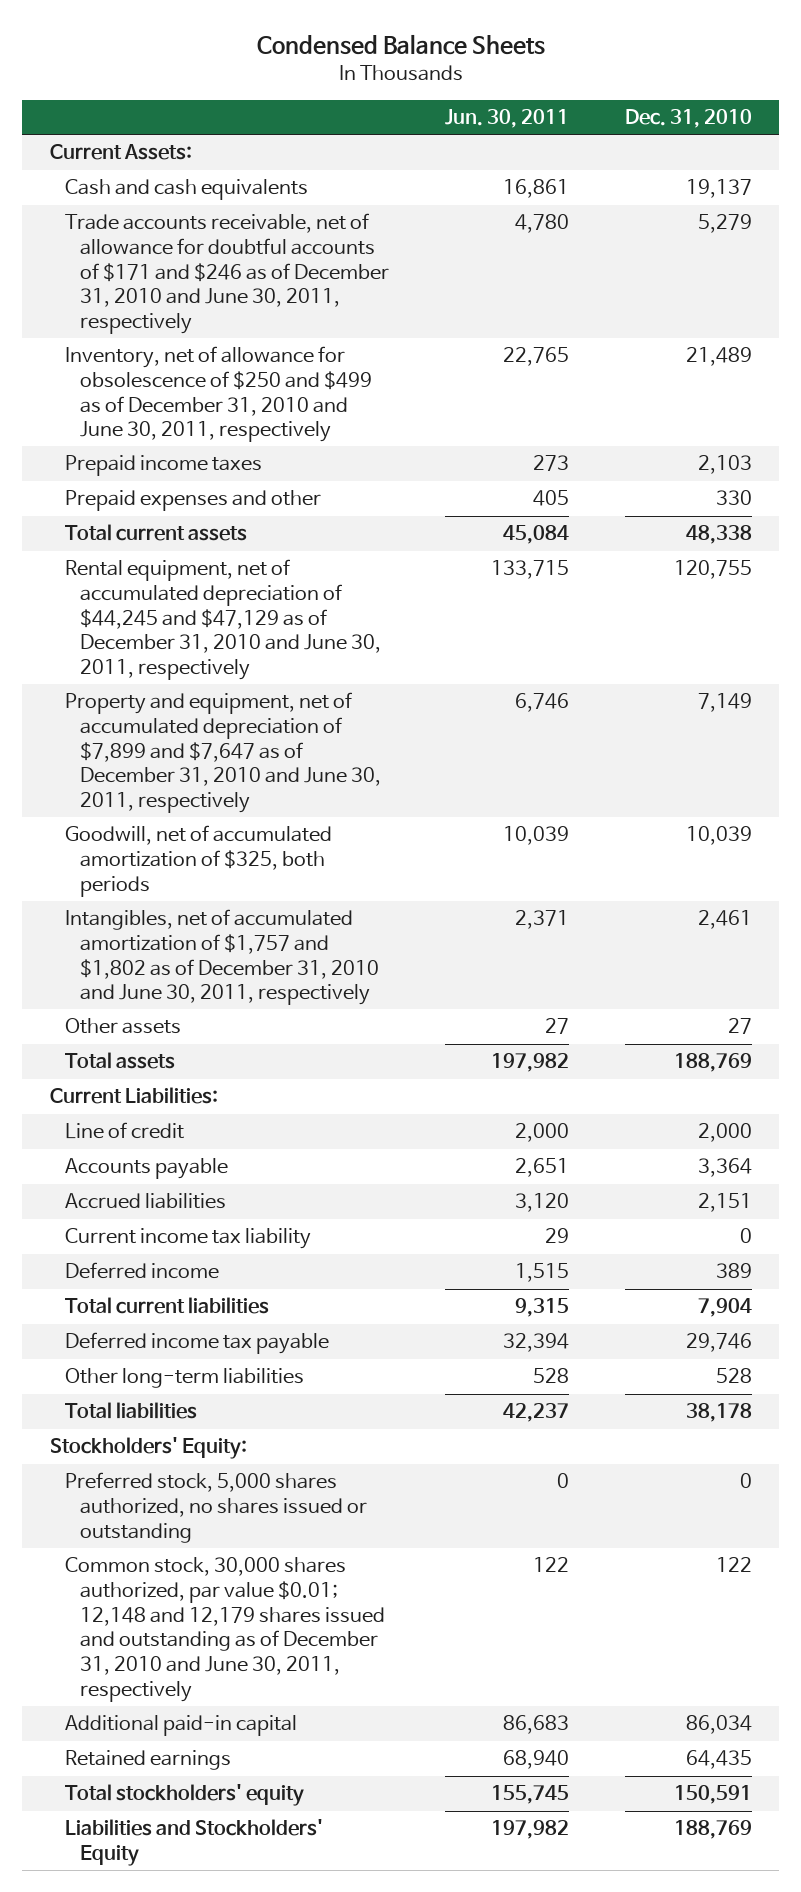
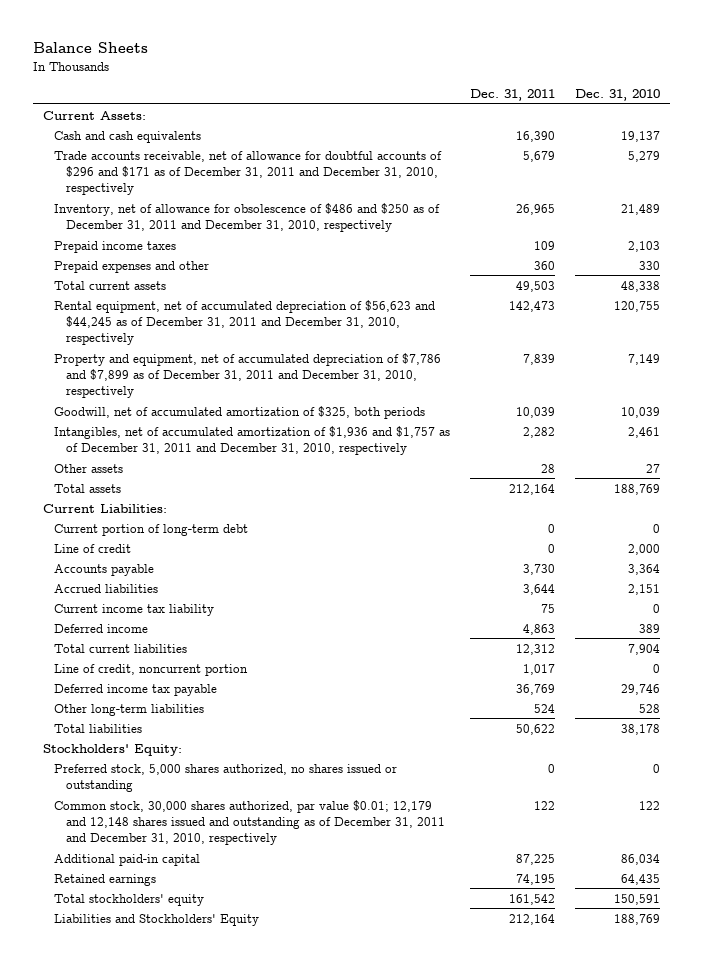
- Condensed Balance Sheets
+ Balance Sheets
- | Jun. 30, 2011 | Dec. 31, 2010
+ | Dec. 31, 2011 | Dec. 31, 2010
- Trade accounts receivable, net of allowance for doubtful accounts of $171 and $246 as of December 31, 2010 and June 30, 2011, respectively | 4,780 | 5,279
- Inventory, net of allowance for obsolescence of $250 and $499 as of December 31, 2010 and June 30, 2011, respectively | 22,765 | 21,489
+ Trade accounts receivable, net of allowance for doubtful accounts of $296 and $171 as of December 31, 2011 and December 31, 2010, respectively | 5,679 | 5,279
+ Inventory, net of allowance for obsolescence of $486 and $250 as of December 31, 2011 and December 31, 2010, respectively | 26,965 | 21,489
- Rental equipment, net of accumulated depreciation of $44,245 and $47,129 as of December 31, 2010 and June 30, 2011, respectively | 133,715 | 120,755
- Property and equipment, net of accumulated depreciation of $7,899 and $7,647 as of December 31, 2010 and June 30, 2011, respectively | 6,746 | 7,149
+ Rental equipment, net of accumulated depreciation of $56,623 and $44,245 as of December 31, 2011 and December 31, 2010, respectively | 142,473 | 120,755
+ Property and equipment, net of accumulated depreciation of $7,786 and $7,899 as of December 31, 2011 and December 31, 2010, respectively | 7,839 | 7,149
- Intangibles, net of accumulated amortization of $1,757 and $1,802 as of December 31, 2010 and June 30, 2011, respectively | 2,371 | 2,461
+ Intangibles, net of accumulated amortization of $1,936 and $1,757 as of December 31, 2011 and December 31, 2010, respectively | 2,282 | 2,461
+ Current portion of long-term debt | 0 | 0
+ Line of credit, noncurrent portion | 1,017 | 0
- Common stock, 30,000 shares authorized, par value $0.01; 12,148 and 12,179 shares issued and outstanding as of December 31, 2010 and June 30, 2011, respectively | 122 | 122
+ Common stock, 30,000 shares authorized, par value $0.01; 12,179 and 12,148 shares issued and outstanding as of December 31, 2011 and December 31, 2010, respectively | 122 | 122

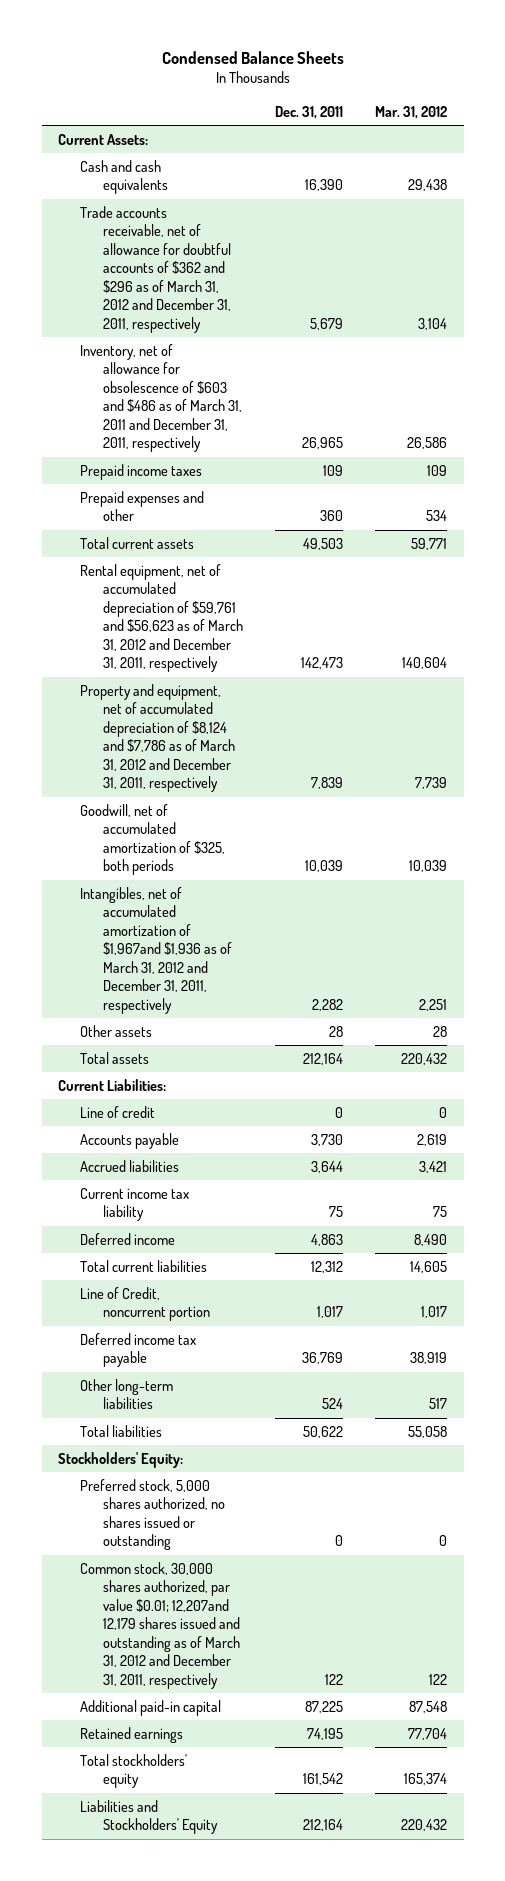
- Balance Sheets
+ Condensed Balance Sheets
- | Dec. 31, 2011 | Dec. 31, 2010
+ | Dec. 31, 2011 | Mar. 31, 2012
- Trade accounts receivable, net of allowance for doubtful accounts of $296 and $171 as of December 31, 2011 and December 31, 2010, respectively | 5,679 | 5,279
- Inventory, net of allowance for obsolescence of $486 and $250 as of December 31, 2011 and December 31, 2010, respectively | 26,965 | 21,489
+ Trade accounts receivable, net of allowance for doubtful accounts of $362 and $296 as of March 31, 2012 and December 31, 2011, respectively | 5,679 | 3,104
+ Inventory, net of allowance for obsolescence of $603 and $486 as of March 31, 2011 and December 31, 2011, respectively | 26,965 | 26,586
- Rental equipment, net of accumulated depreciation of $56,623 and $44,245 as of December 31, 2011 and December 31, 2010, respectively | 142,473 | 120,755
- Property and equipment, net of accumulated depreciation of $7,786 and $7,899 as of December 31, 2011 and December 31, 2010, respectively | 7,839 | 7,149
+ Rental equipment, net of accumulated depreciation of $59,761 and $56,623 as of March 31, 2012 and December 31, 2011, respectively | 142,473 | 140,604
+ Property and equipment, net of accumulated depreciation of $8,124 and $7,786 as of March 31, 2012 and December 31, 2011, respectively | 7,839 | 7,739
- Intangibles, net of accumulated amortization of $1,936 and $1,757 as of December 31, 2011 and December 31, 2010, respectively | 2,282 | 2,461
+ Intangibles, net of accumulated amortization of $1,967and $1,936 as of March 31, 2012 and December 31, 2011, respectively | 2,282 | 2,251
- Current portion of long-term debt | 0 | 0
- Line of credit, noncurrent portion | 1,017 | 0
+ Line of Credit, noncurrent portion | 1,017 | 1,017
- Common stock, 30,000 shares authorized, par value $0.01; 12,179 and 12,148 shares issued and outstanding as of December 31, 2011 and December 31, 2010, respectively | 122 | 122
+ Common stock, 30,000 shares authorized, par value $0.01; 12,207and 12,179 shares issued and outstanding as of March 31, 2012 and December 31, 2011, respectively | 122 | 122

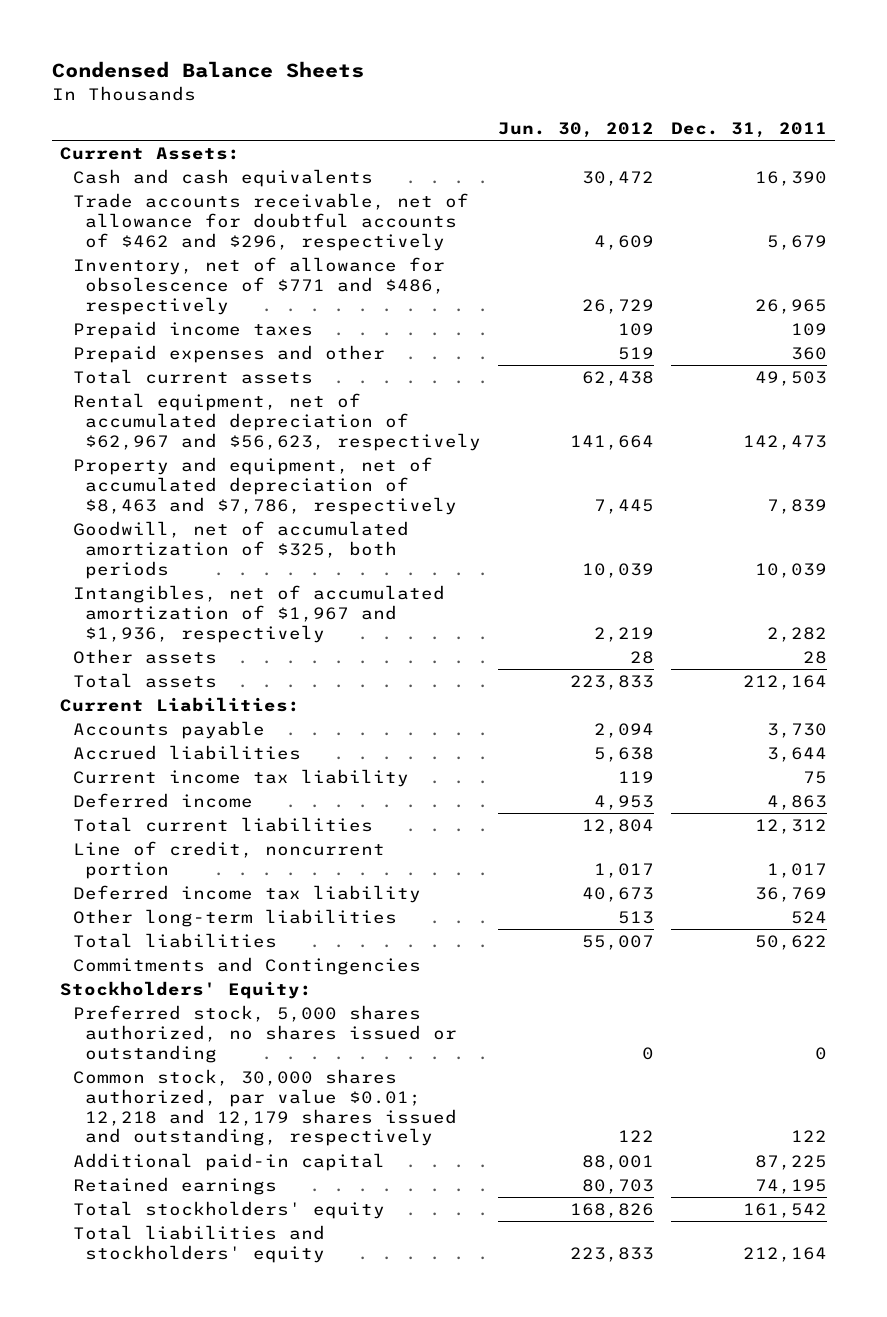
- | Dec. 31, 2011 | Mar. 31, 2012
+ | Jun. 30, 2012 | Dec. 31, 2011
- Trade accounts receivable, net of allowance for doubtful accounts of $362 and $296 as of March 31, 2012 and December 31, 2011, respectively | 5,679 | 3,104
- Inventory, net of allowance for obsolescence of $603 and $486 as of March 31, 2011 and December 31, 2011, respectively | 26,965 | 26,586
+ Trade accounts receivable, net of allowance for doubtful accounts of $462 and $296, respectively | 4,609 | 5,679
+ Inventory, net of allowance for obsolescence of $771 and $486, respectively | 26,729 | 26,965
- Rental equipment, net of accumulated depreciation of $59,761 and $56,623 as of March 31, 2012 and December 31, 2011, respectively | 142,473 | 140,604
- Property and equipment, net of accumulated depreciation of $8,124 and $7,786 as of March 31, 2012 and December 31, 2011, respectively | 7,839 | 7,739
+ Rental equipment, net of accumulated depreciation of $62,967 and $56,623, respectively | 141,664 | 142,473
+ Property and equipment, net of accumulated depreciation of $8,463 and $7,786, respectively | 7,445 | 7,839
- Intangibles, net of accumulated amortization of $1,967and $1,936 as of March 31, 2012 and December 31, 2011, respectively | 2,282 | 2,251
+ Intangibles, net of accumulated amortization of $1,967 and $1,936, respectively | 2,219 | 2,282
- Line of credit | 0 | 0
- Line of Credit, noncurrent portion | 1,017 | 1,017
- Deferred income tax payable | 36,769 | 38,919
+ Line of credit, noncurrent portion | 1,017 | 1,017
+ Deferred income tax liability | 40,673 | 36,769
+ Commitments and Contingencies
- Common stock, 30,000 shares authorized, par value $0.01; 12,207and 12,179 shares issued and outstanding as of March 31, 2012 and December 31, 2011, respectively | 122 | 122
+ Common stock, 30,000 shares authorized, par value $0.01; 12,218 and 12,179 shares issued and outstanding, respectively | 122 | 122
- Liabilities and Stockholders' Equity | 212,164 | 220,432
+ Total liabilities and stockholders' equity | 223,833 | 212,164

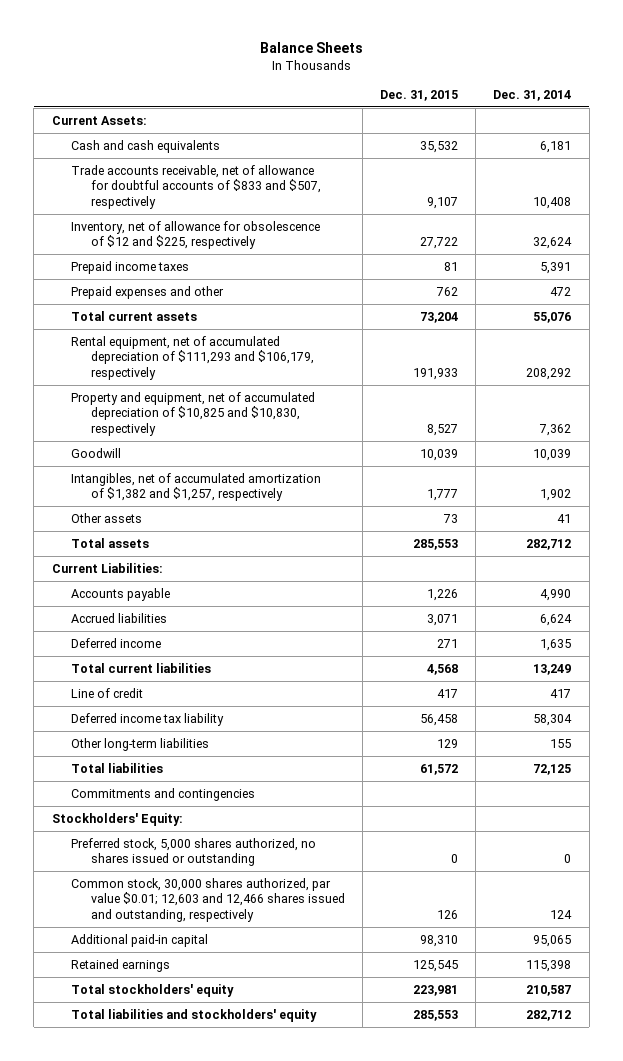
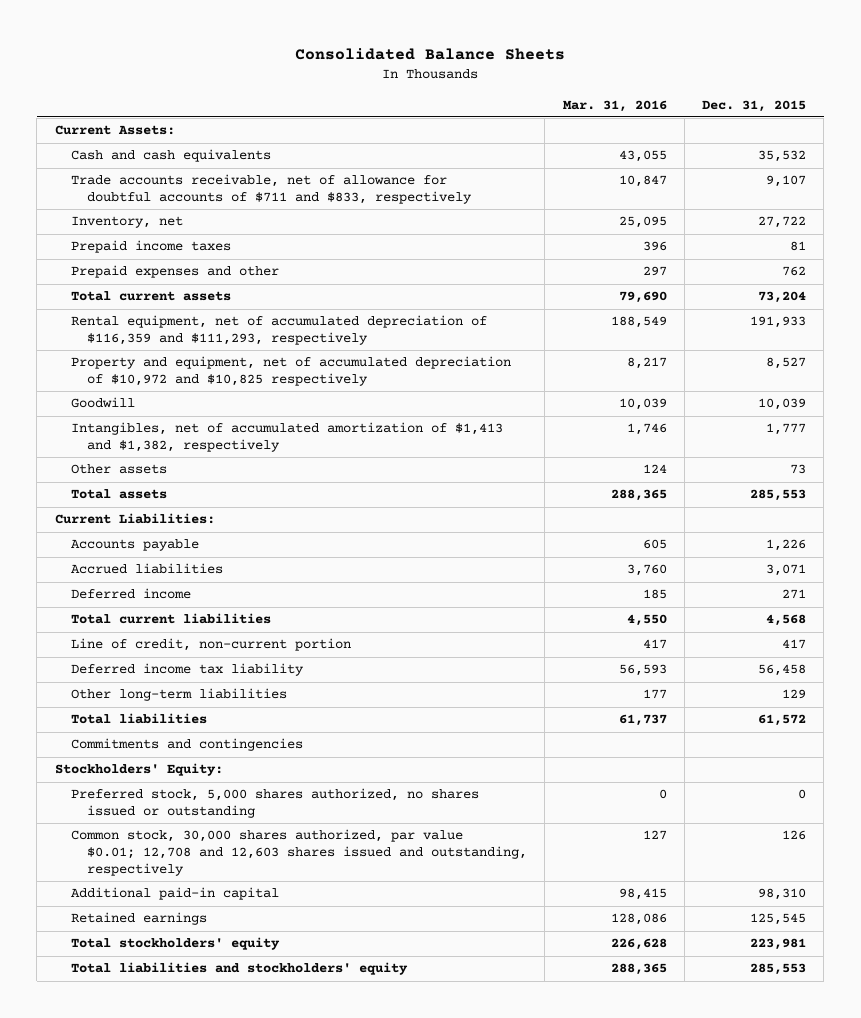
- Balance Sheets
+ Consolidated Balance Sheets
- | Dec. 31, 2015 | Dec. 31, 2014
+ | Mar. 31, 2016 | Dec. 31, 2015
- Trade accounts receivable, net of allowance for doubtful accounts of $833 and $507, respectively | 9,107 | 10,408
- Inventory, net of allowance for obsolescence of $12 and $225, respectively | 27,722 | 32,624
+ Trade accounts receivable, net of allowance for doubtful accounts of $711 and $833, respectively | 10,847 | 9,107
+ Inventory, net | 25,095 | 27,722
- Rental equipment, net of accumulated depreciation of $111,293 and $106,179, respectively | 191,933 | 208,292
- Property and equipment, net of accumulated depreciation of $10,825 and $10,830, respectively | 8,527 | 7,362
+ Rental equipment, net of accumulated depreciation of $116,359 and $111,293, respectively | 188,549 | 191,933
+ Property and equipment, net of accumulated depreciation of $10,972 and $10,825 respectively | 8,217 | 8,527
- Intangibles, net of accumulated amortization of $1,382 and $1,257, respectively | 1,777 | 1,902
+ Intangibles, net of accumulated amortization of $1,413 and $1,382, respectively | 1,746 | 1,777
- Line of credit | 417 | 417
+ Line of credit, non-current portion | 417 | 417
- Common stock, 30,000 shares authorized, par value $0.01; 12,603 and 12,466 shares issued and outstanding, respectively | 126 | 124
+ Common stock, 30,000 shares authorized, par value $0.01; 12,708 and 12,603 shares issued and outstanding, respectively | 127 | 126

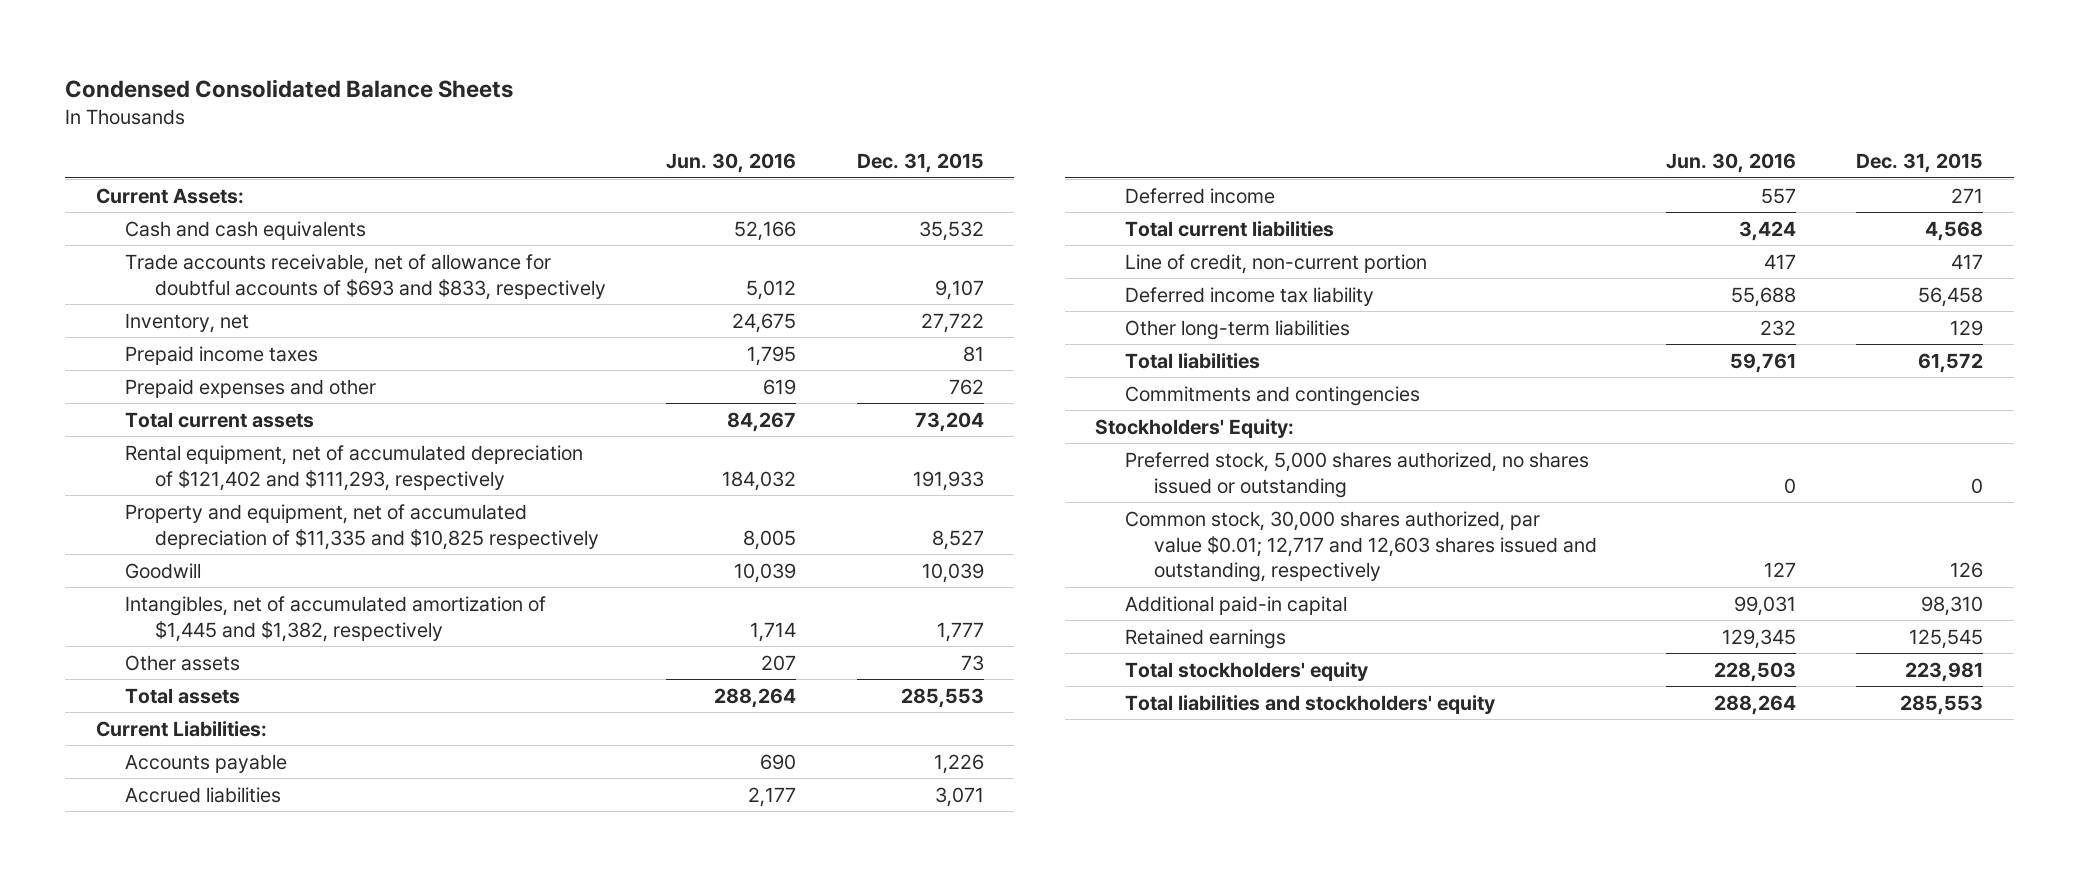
- Consolidated Balance Sheets
+ Condensed Consolidated Balance Sheets
- | Mar. 31, 2016 | Dec. 31, 2015
+ | Jun. 30, 2016 | Dec. 31, 2015
- Trade accounts receivable, net of allowance for doubtful accounts of $711 and $833, respectively | 10,847 | 9,107
+ Trade accounts receivable, net of allowance for doubtful accounts of $693 and $833, respectively | 5,012 | 9,107
- Rental equipment, net of accumulated depreciation of $116,359 and $111,293, respectively | 188,549 | 191,933
- Property and equipment, net of accumulated depreciation of $10,972 and $10,825 respectively | 8,217 | 8,527
+ Rental equipment, net of accumulated depreciation of $121,402 and $111,293, respectively | 184,032 | 191,933
+ Property and equipment, net of accumulated depreciation of $11,335 and $10,825 respectively | 8,005 | 8,527
- Intangibles, net of accumulated amortization of $1,413 and $1,382, respectively | 1,746 | 1,777
+ Intangibles, net of accumulated amortization of $1,445 and $1,382, respectively | 1,714 | 1,777
- Common stock, 30,000 shares authorized, par value $0.01; 12,708 and 12,603 shares issued and outstanding, respectively | 127 | 126
+ Common stock, 30,000 shares authorized, par value $0.01; 12,717 and 12,603 shares issued and outstanding, respectively | 127 | 126

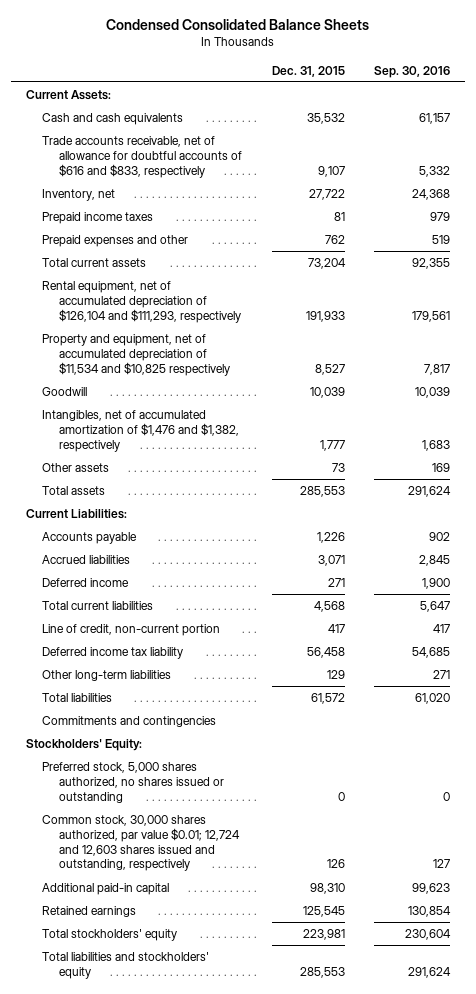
- | Jun. 30, 2016 | Dec. 31, 2015
+ | Dec. 31, 2015 | Sep. 30, 2016
- Trade accounts receivable, net of allowance for doubtful accounts of $693 and $833, respectively | 5,012 | 9,107
+ Trade accounts receivable, net of allowance for doubtful accounts of $616 and $833, respectively | 9,107 | 5,332
- Rental equipment, net of accumulated depreciation of $121,402 and $111,293, respectively | 184,032 | 191,933
- Property and equipment, net of accumulated depreciation of $11,335 and $10,825 respectively | 8,005 | 8,527
+ Rental equipment, net of accumulated depreciation of $126,104 and $111,293, respectively | 191,933 | 179,561
+ Property and equipment, net of accumulated depreciation of $11,534 and $10,825 respectively | 8,527 | 7,817
- Intangibles, net of accumulated amortization of $1,445 and $1,382, respectively | 1,714 | 1,777
+ Intangibles, net of accumulated amortization of $1,476 and $1,382, respectively | 1,777 | 1,683
- Common stock, 30,000 shares authorized, par value $0.01; 12,717 and 12,603 shares issued and outstanding, respectively | 127 | 126
+ Common stock, 30,000 shares authorized, par value $0.01; 12,724 and 12,603 shares issued and outstanding, respectively | 126 | 127

